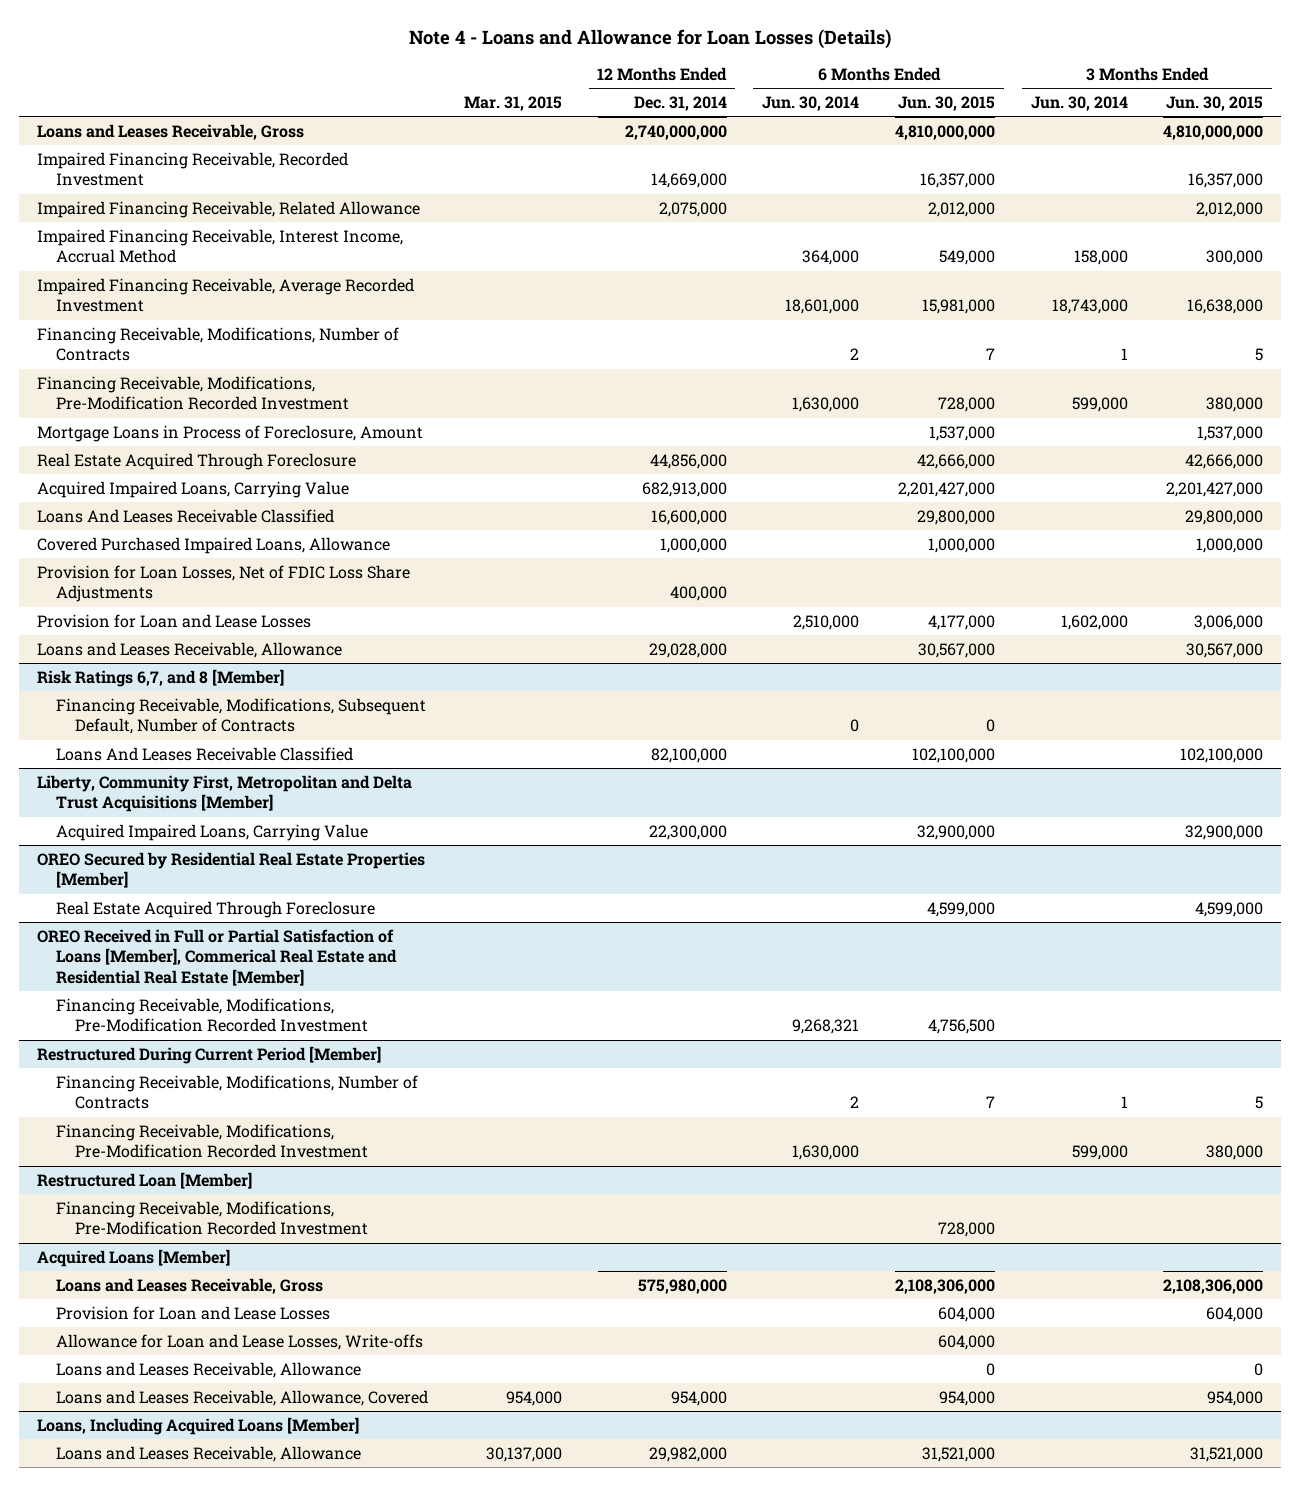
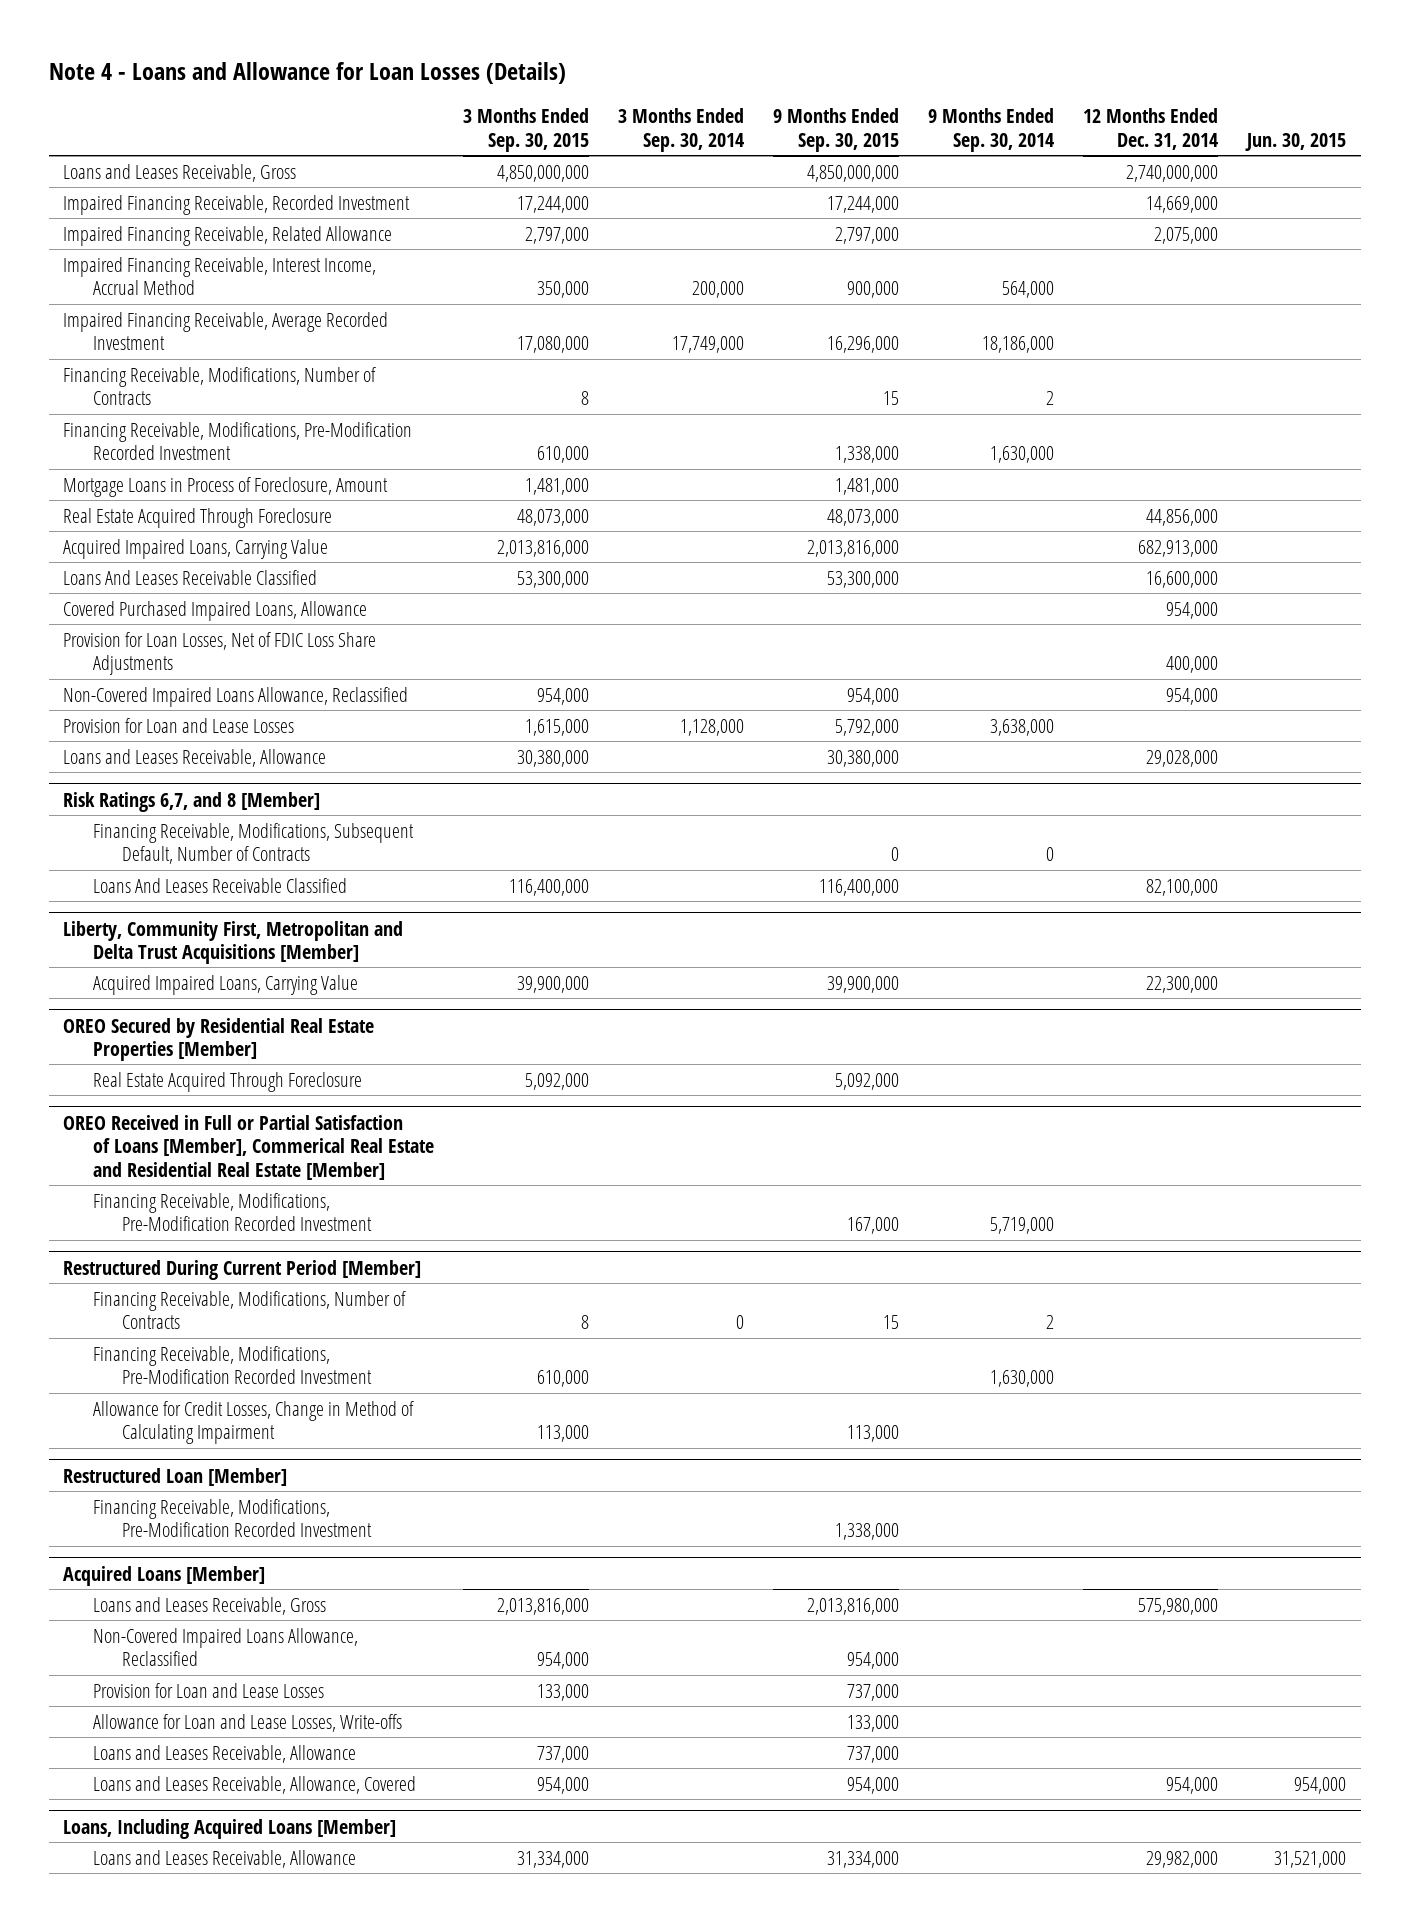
- | Mar. 31, 2015 | 12 Months Ended Dec. 31, 2014 | 6 Months Ended Jun. 30, 2014 | 6 Months Ended Jun. 30, 2015 | 3 Months Ended Jun. 30, 2014 | 3 Months Ended Jun. 30, 2015
+ | 3 Months Ended Sep. 30, 2015 | 3 Months Ended Sep. 30, 2014 | 9 Months Ended Sep. 30, 2015 | 9 Months Ended Sep. 30, 2014 | 12 Months Ended Dec. 31, 2014 | Jun. 30, 2015
- Covered Purchased Impaired Loans, Allowance | | 1,000,000 | | 1,000,000 | | 1,000,000
+ Covered Purchased Impaired Loans, Allowance | | | | | 954,000 |
+ Non-Covered Impaired Loans Allowance, Reclassified | 954,000 | | 954,000 | | 954,000 |
@ Restructured During Current Period [Member]
+ Allowance for Credit Losses, Change in Method of Calculating Impairment | 113,000 | | 113,000 | | |
@ Acquired Loans [Member]
+ Non-Covered Impaired Loans Allowance, Reclassified | 954,000 | | 954,000 | | |

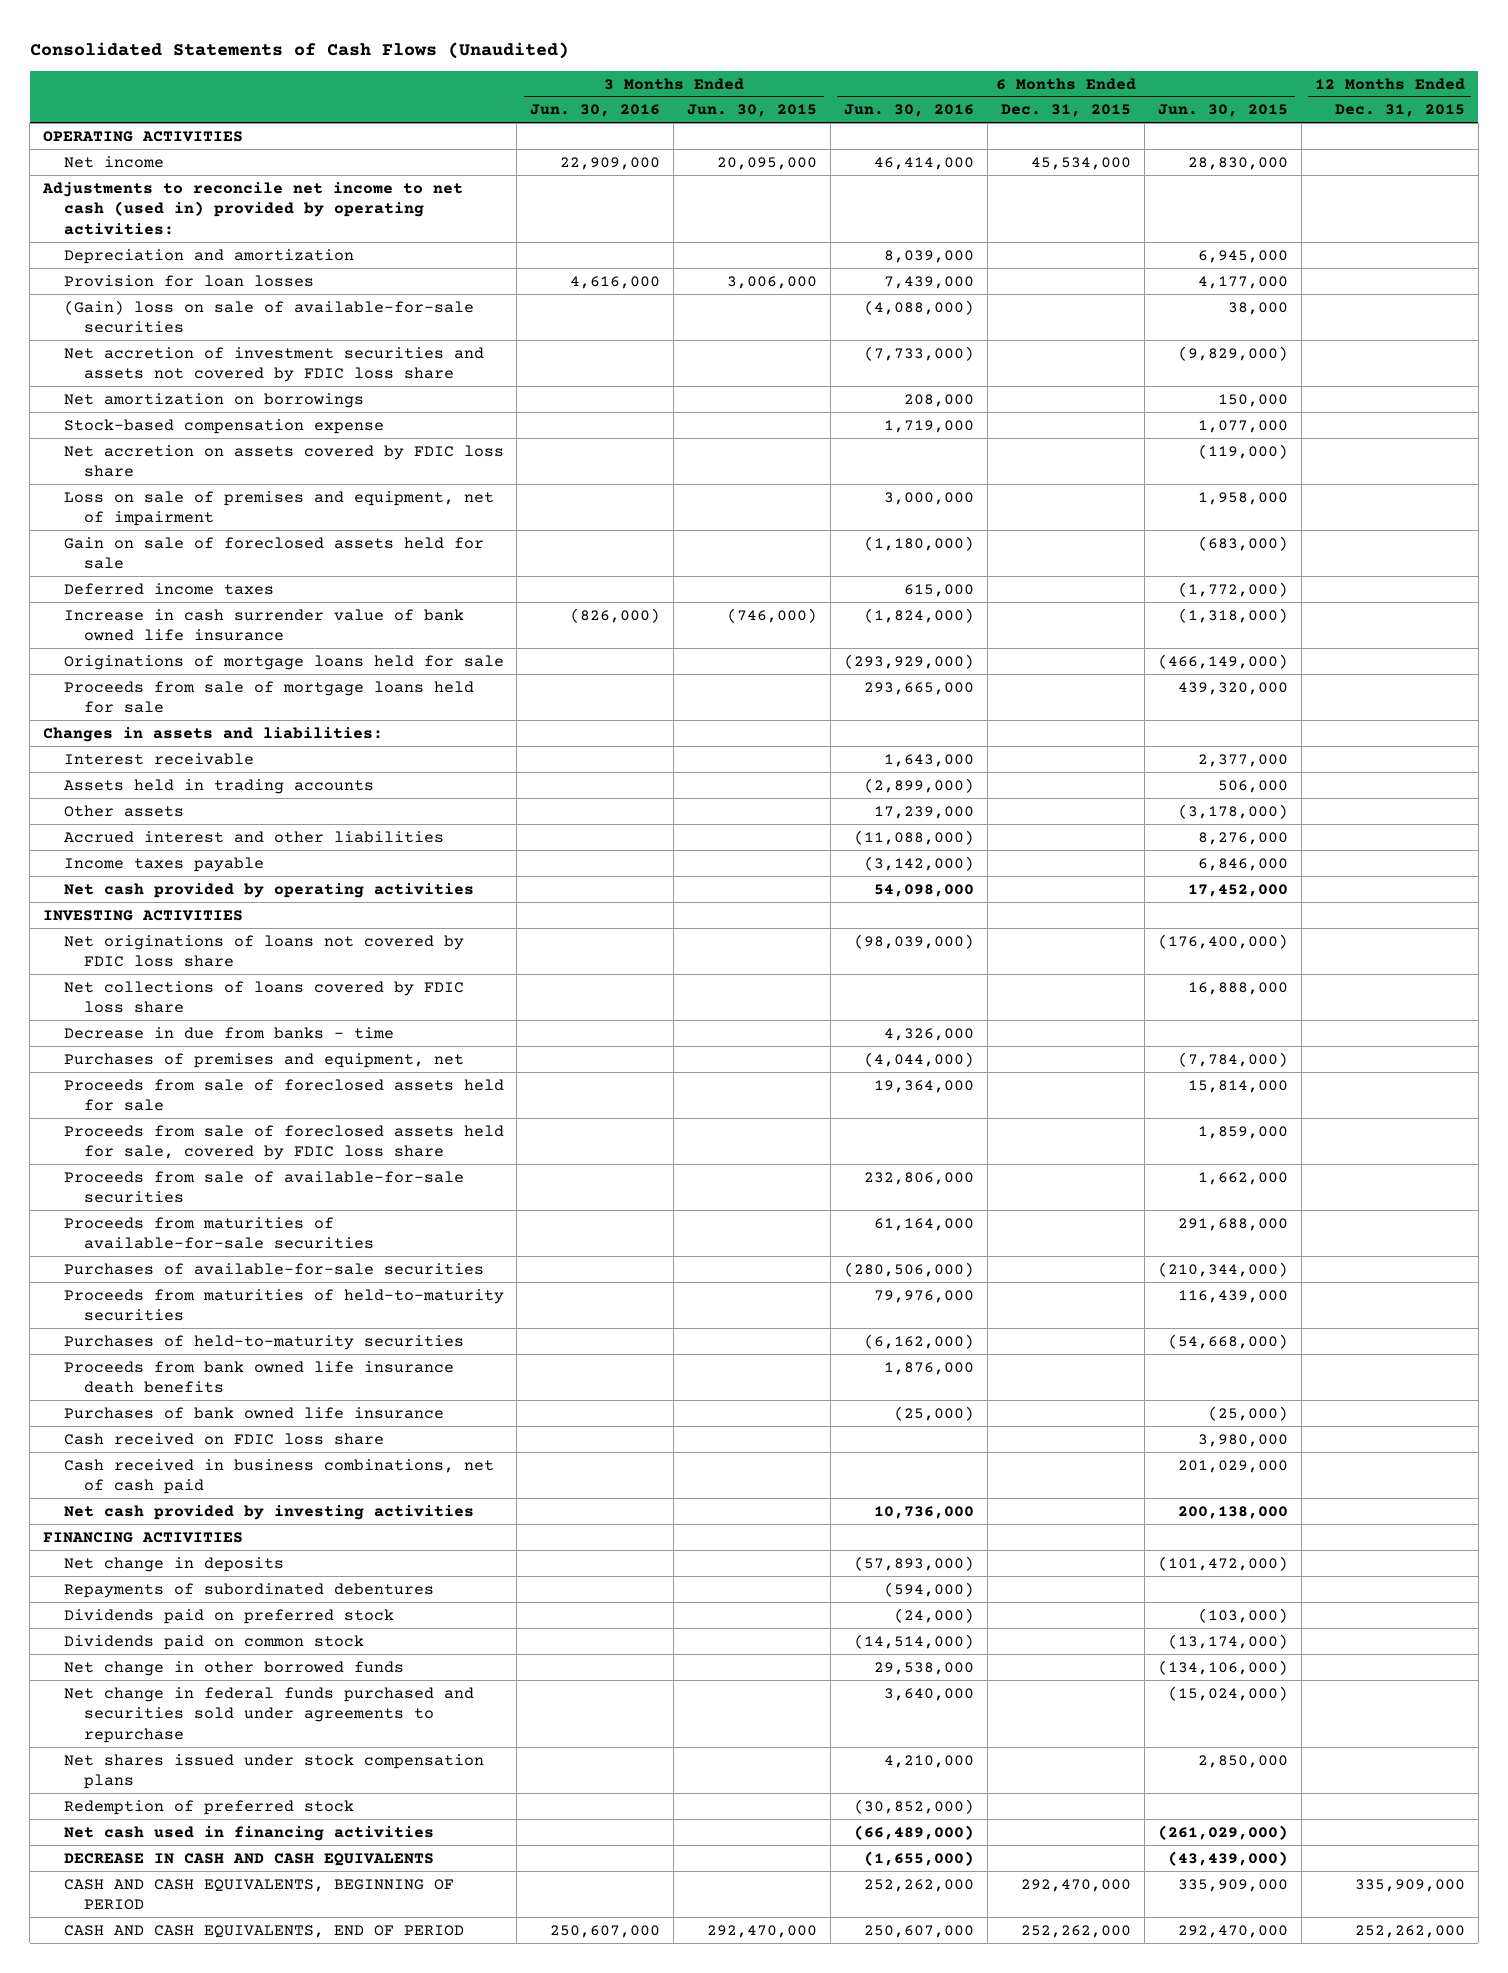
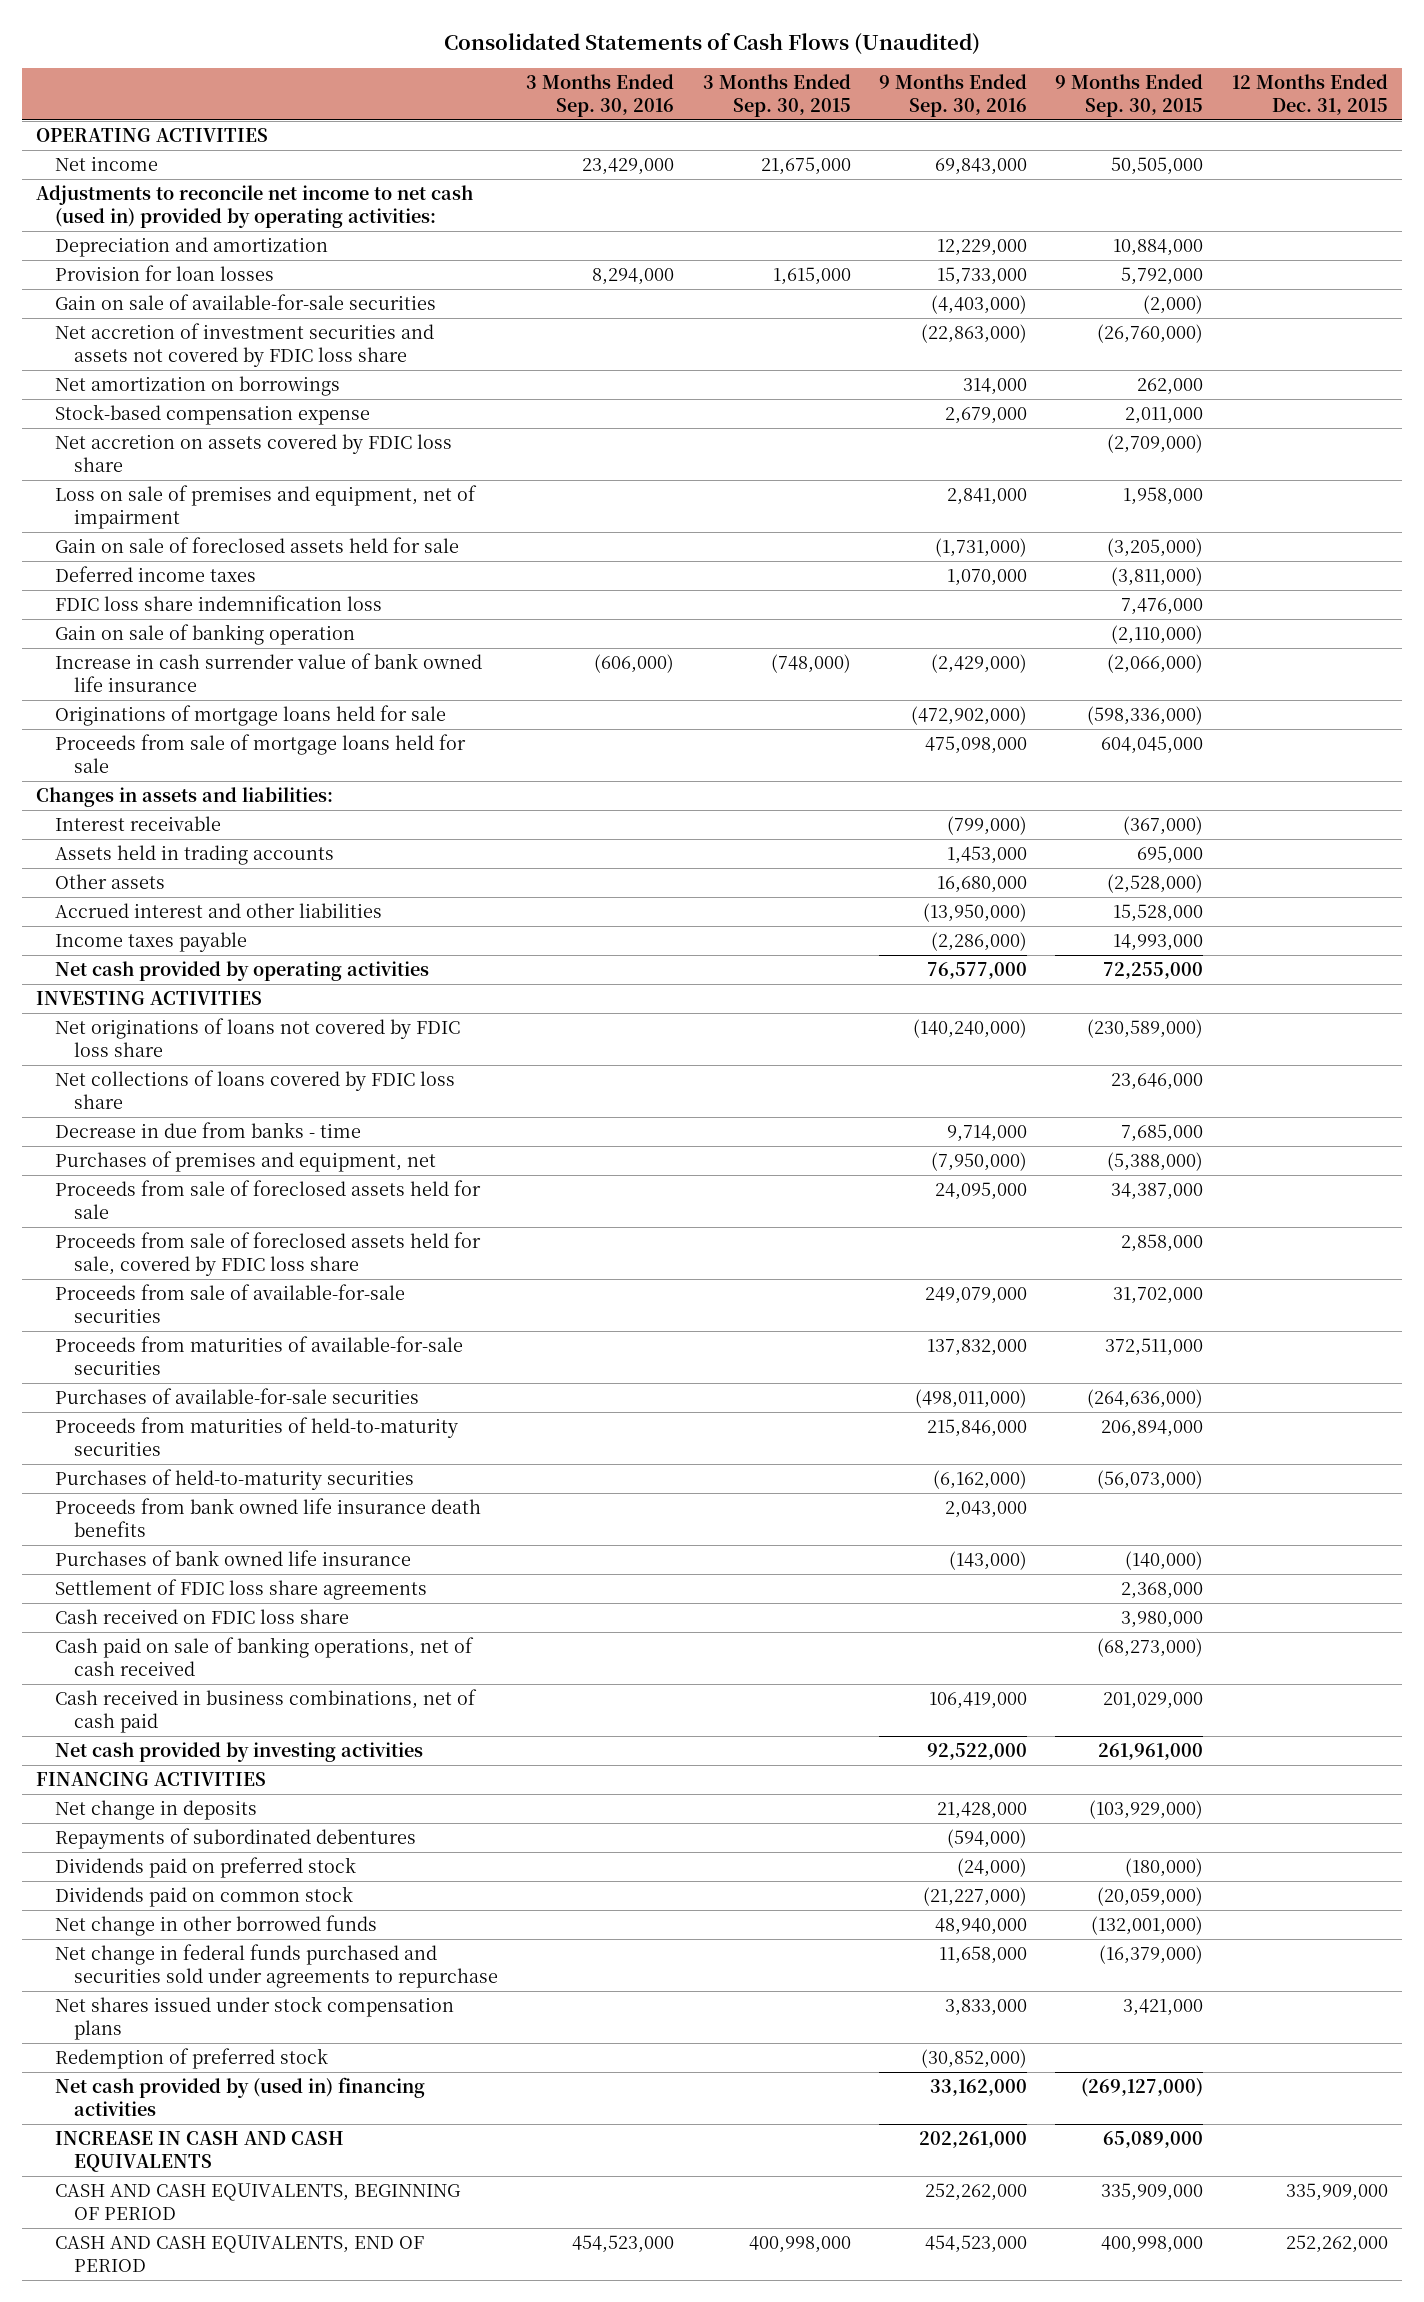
- | 3 Months Ended Jun. 30, 2016 | 3 Months Ended Jun. 30, 2015 | 6 Months Ended Jun. 30, 2016 | 6 Months Ended Dec. 31, 2015 | 6 Months Ended Jun. 30, 2015 | 12 Months Ended Dec. 31, 2015
+ | 3 Months Ended Sep. 30, 2016 | 3 Months Ended Sep. 30, 2015 | 9 Months Ended Sep. 30, 2016 | 9 Months Ended Sep. 30, 2015 | 12 Months Ended Dec. 31, 2015
- (Gain) loss on sale of available-for-sale securities | | | (4,088,000) | | 38,000 |
+ Gain on sale of available-for-sale securities | | | (4,403,000) | (2,000) |
+ FDIC loss share indemnification loss | | | | 7,476,000 |
+ Gain on sale of banking operation | | | | (2,110,000) |
+ Settlement of FDIC loss share agreements | | | | 2,368,000 |
+ Cash paid on sale of banking operations, net of cash received | | | | (68,273,000) |
- Net cash used in financing activities | | | (66,489,000) | | (261,029,000) |
- DECREASE IN CASH AND CASH EQUIVALENTS | | | (1,655,000) | | (43,439,000) |
+ Net cash provided by (used in) financing activities | | | 33,162,000 | (269,127,000) |
+ INCREASE IN CASH AND CASH EQUIVALENTS | | | 202,261,000 | 65,089,000 |

